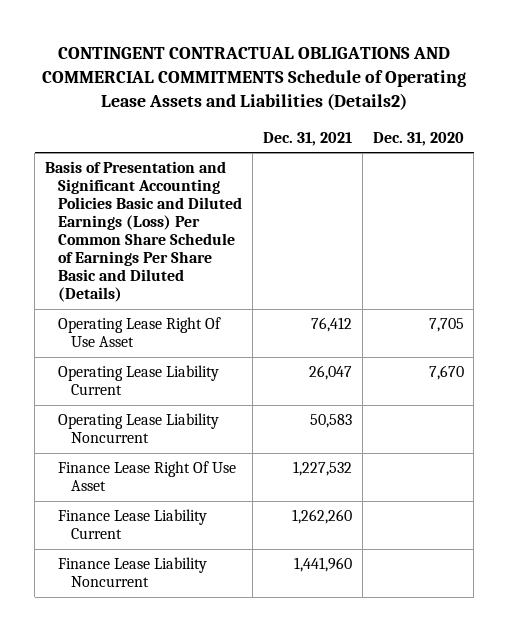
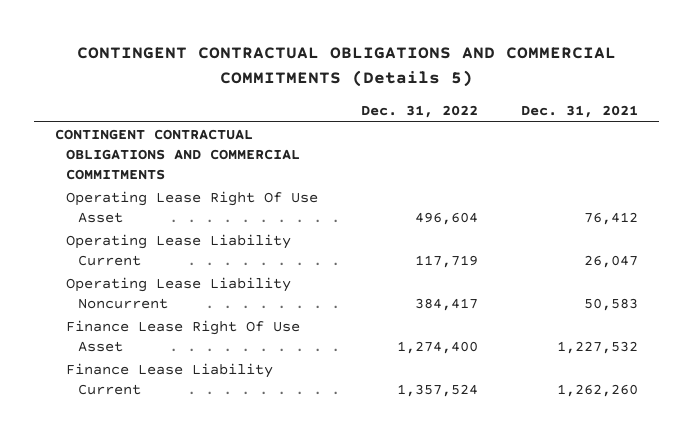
- CONTINGENT CONTRACTUAL OBLIGATIONS AND COMMERCIAL COMMITMENTS Schedule of Operating Lease Assets and Liabilities (Details2)
+ CONTINGENT CONTRACTUAL OBLIGATIONS AND COMMERCIAL COMMITMENTS (Details 5)
- | Dec. 31, 2021 | Dec. 31, 2020
+ | Dec. 31, 2022 | Dec. 31, 2021
- Basis of Presentation and Significant Accounting Policies Basic and Diluted Earnings (Loss) Per Common Share Schedule of Earnings Per Share Basic and Diluted (Details)
+ CONTINGENT CONTRACTUAL OBLIGATIONS AND COMMERCIAL COMMITMENTS
- Finance Lease Liability Noncurrent | 1,441,960 |

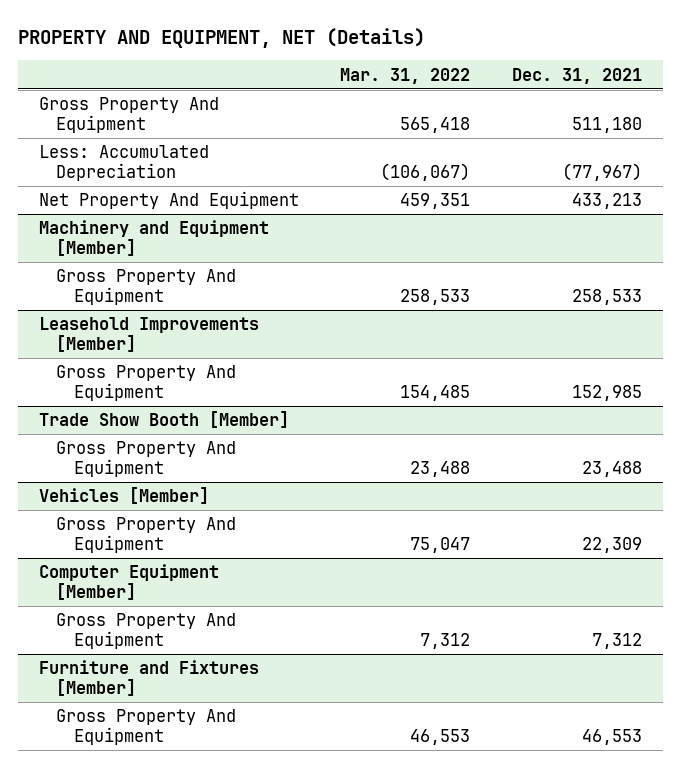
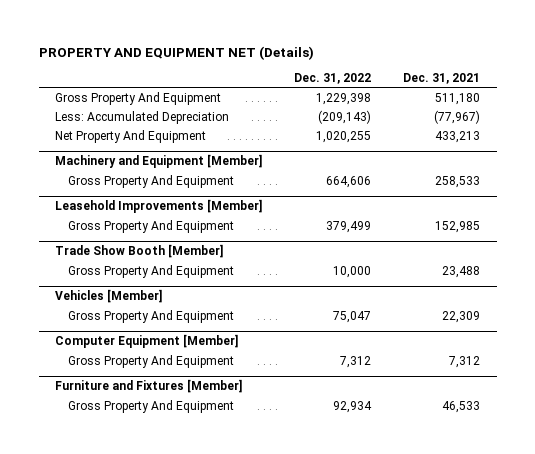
- PROPERTY AND EQUIPMENT, NET (Details)
+ PROPERTY AND EQUIPMENT NET (Details)
- | Mar. 31, 2022 | Dec. 31, 2021
+ | Dec. 31, 2022 | Dec. 31, 2021
@ Furniture and Fixtures [Member]
- Gross Property And Equipment | 46,553 | 46,553
+ Gross Property And Equipment | 92,934 | 46,533

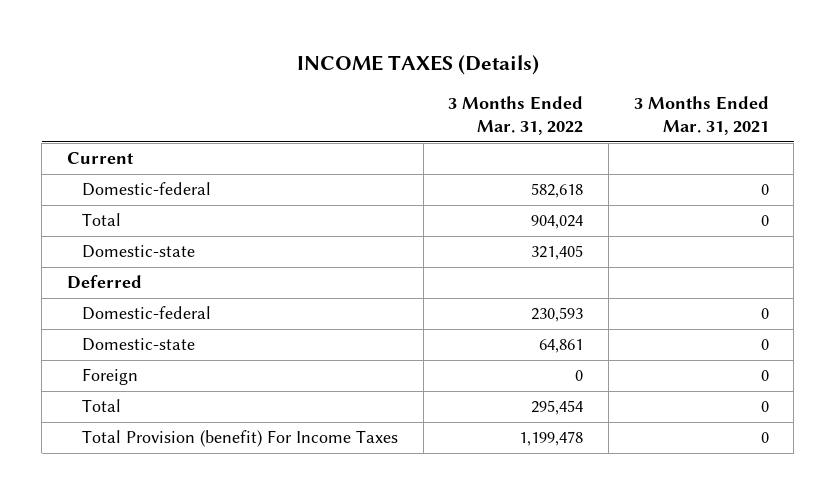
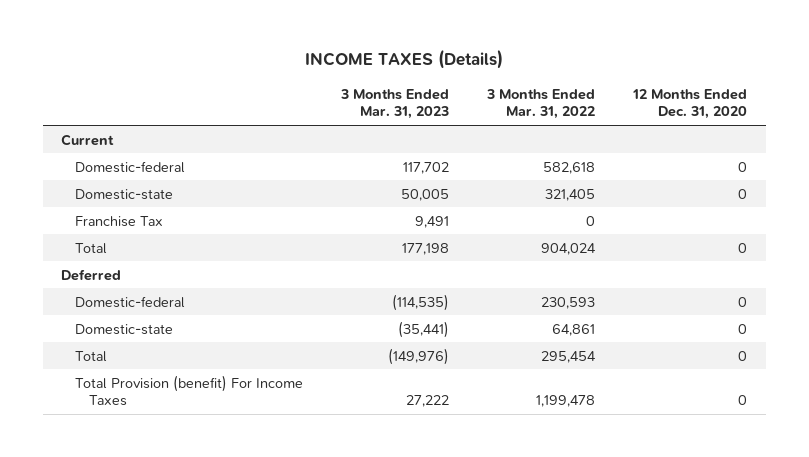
- | 3 Months Ended Mar. 31, 2022 | 3 Months Ended Mar. 31, 2021
+ | 3 Months Ended Mar. 31, 2023 | 3 Months Ended Mar. 31, 2022 | 12 Months Ended Dec. 31, 2020
+ Franchise Tax | 9,491 | 0 |
moved down: Total | 177,198 | 904,024 | 0
- Foreign | 0 | 0

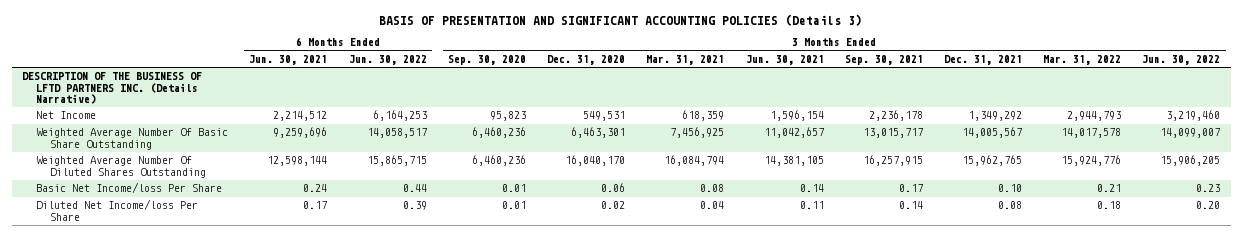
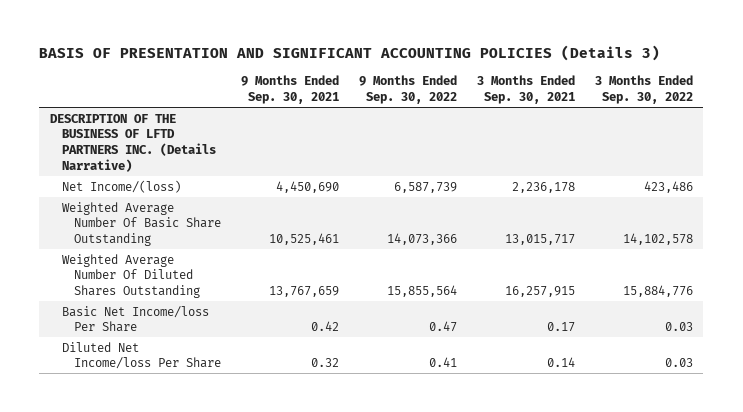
- | 6 Months Ended Jun. 30, 2021 | 6 Months Ended Jun. 30, 2022 | 3 Months Ended Sep. 30, 2020 | 3 Months Ended Dec. 31, 2020 | 3 Months Ended Mar. 31, 2021 | 3 Months Ended Jun. 30, 2021 | 3 Months Ended Sep. 30, 2021 | 3 Months Ended Dec. 31, 2021 | 3 Months Ended Mar. 31, 2022 | 3 Months Ended Jun. 30, 2022
+ | 9 Months Ended Sep. 30, 2021 | 9 Months Ended Sep. 30, 2022 | 3 Months Ended Sep. 30, 2021 | 3 Months Ended Sep. 30, 2022
- Net Income | 2,214,512 | 6,164,253 | 95,823 | 549,531 | 618,359 | 1,596,154 | 2,236,178 | 1,349,292 | 2,944,793 | 3,219,460
+ Net Income/(loss) | 4,450,690 | 6,587,739 | 2,236,178 | 423,486

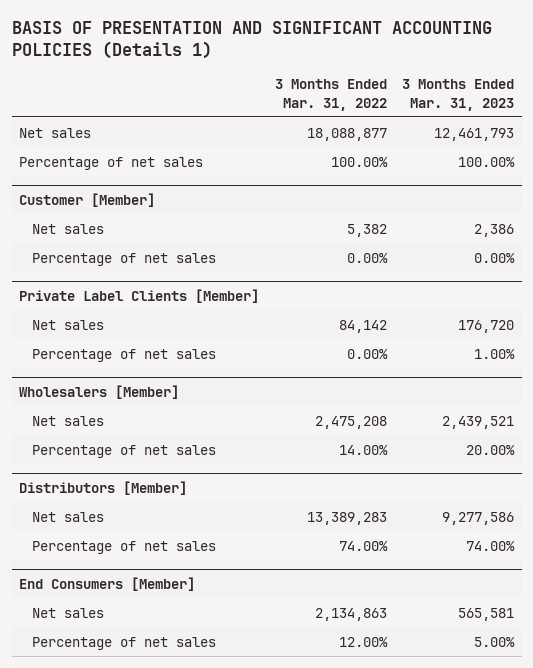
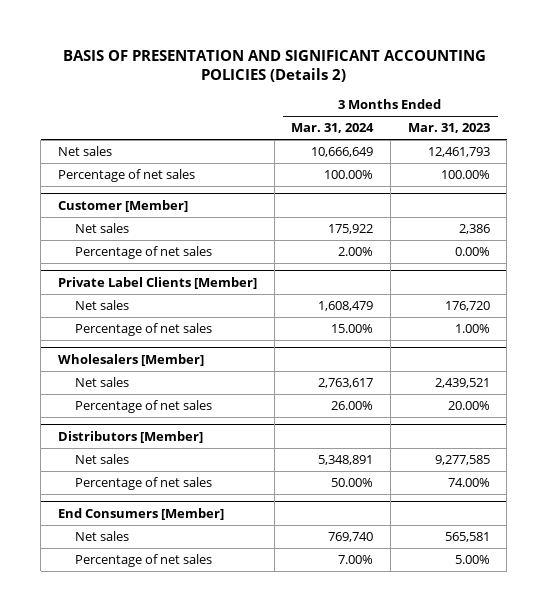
- BASIS OF PRESENTATION AND SIGNIFICANT ACCOUNTING POLICIES (Details 1)
+ BASIS OF PRESENTATION AND SIGNIFICANT ACCOUNTING POLICIES (Details 2)
- | 3 Months Ended Mar. 31, 2022 | 3 Months Ended Mar. 31, 2023
+ | 3 Months Ended Mar. 31, 2024 | 3 Months Ended Mar. 31, 2023
@ Distributors [Member]
- Net sales | 13,389,283 | 9,277,586
+ Net sales | 5,348,891 | 9,277,585

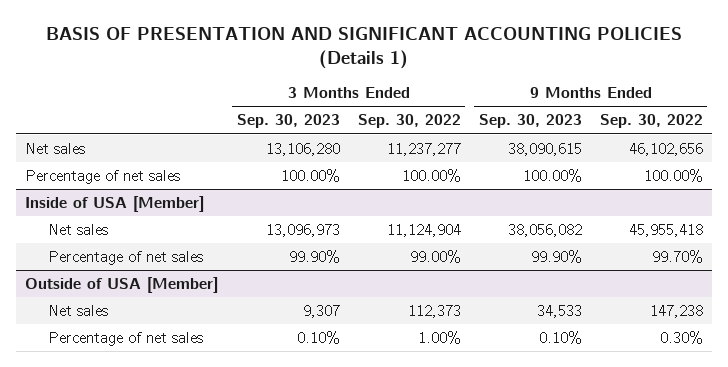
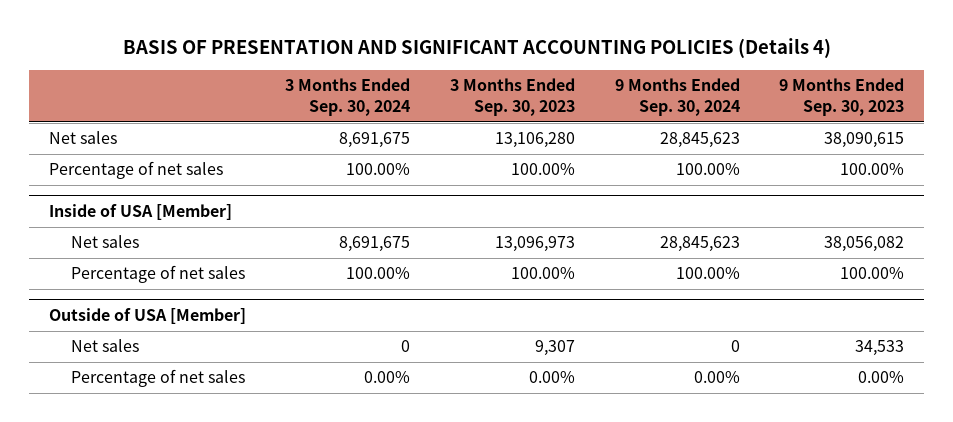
- BASIS OF PRESENTATION AND SIGNIFICANT ACCOUNTING POLICIES (Details 1)
+ BASIS OF PRESENTATION AND SIGNIFICANT ACCOUNTING POLICIES (Details 4)
- | 3 Months Ended Sep. 30, 2023 | 3 Months Ended Sep. 30, 2022 | 9 Months Ended Sep. 30, 2023 | 9 Months Ended Sep. 30, 2022
+ | 3 Months Ended Sep. 30, 2024 | 3 Months Ended Sep. 30, 2023 | 9 Months Ended Sep. 30, 2024 | 9 Months Ended Sep. 30, 2023
@ Inside of USA [Member]
- Percentage of net sales | 99.90% | 99.00% | 99.90% | 99.70%
+ Percentage of net sales | 100.00% | 100.00% | 100.00% | 100.00%
@ Outside of USA [Member]
- Percentage of net sales | 0.10% | 1.00% | 0.10% | 0.30%
+ Percentage of net sales | 0.00% | 0.00% | 0.00% | 0.00%

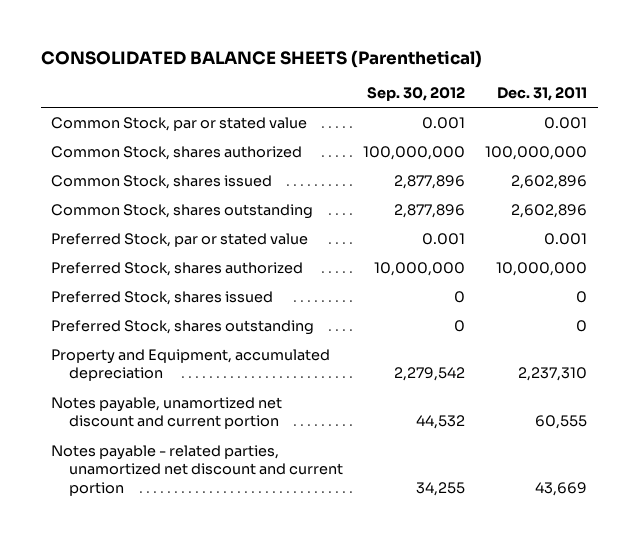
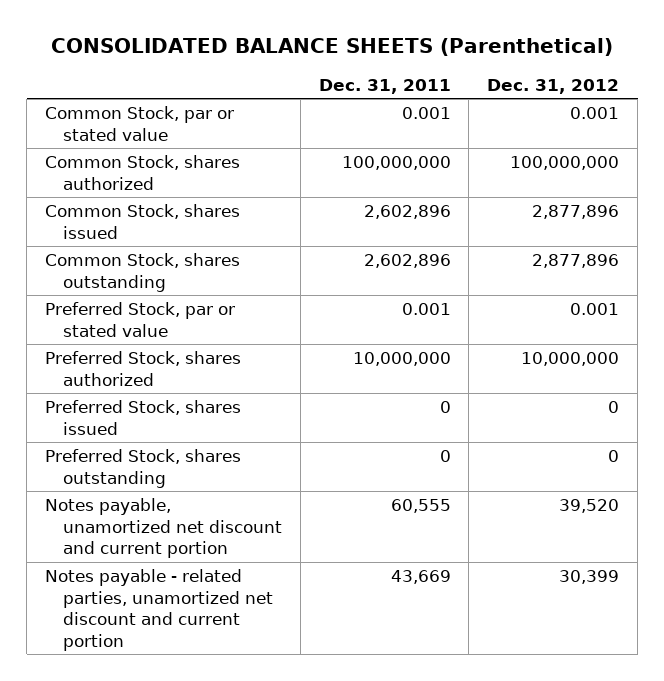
- | Sep. 30, 2012 | Dec. 31, 2011
+ | Dec. 31, 2011 | Dec. 31, 2012
- Property and Equipment, accumulated depreciation | 2,279,542 | 2,237,310

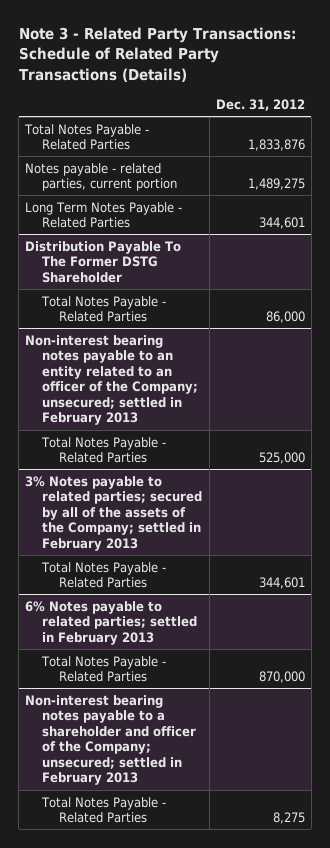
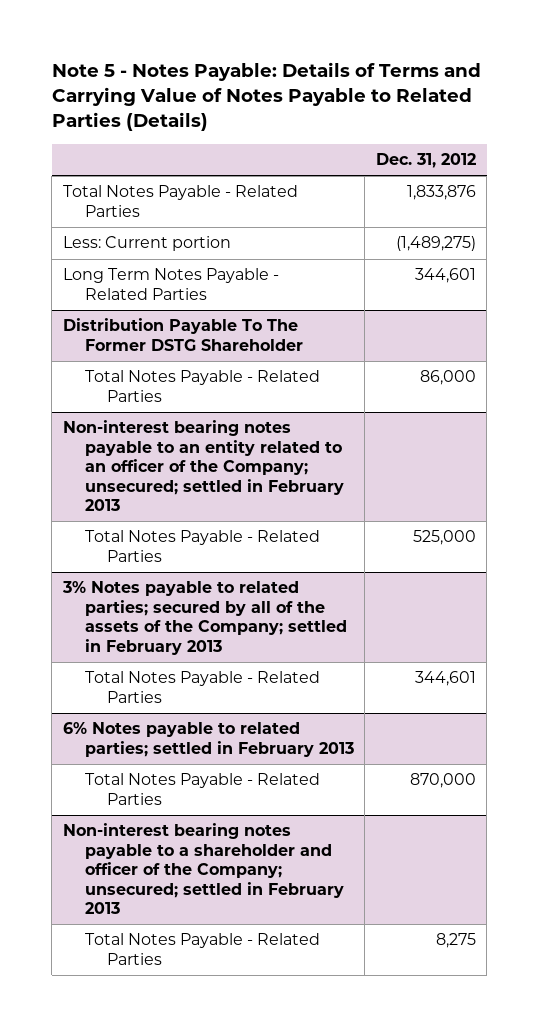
- Note 3 - Related Party Transactions: Schedule of Related Party Transactions (Details)
+ Note 5 - Notes Payable: Details of Terms and Carrying Value of Notes Payable to Related Parties (Details)
- Notes payable - related parties, current portion | 1,489,275
+ Less: Current portion | (1,489,275)

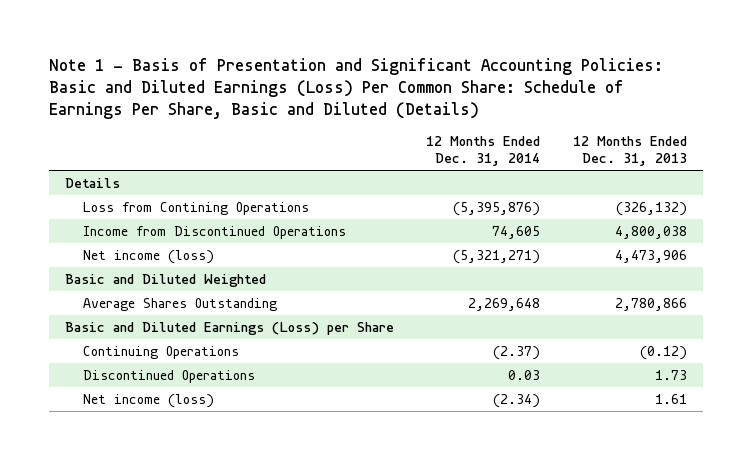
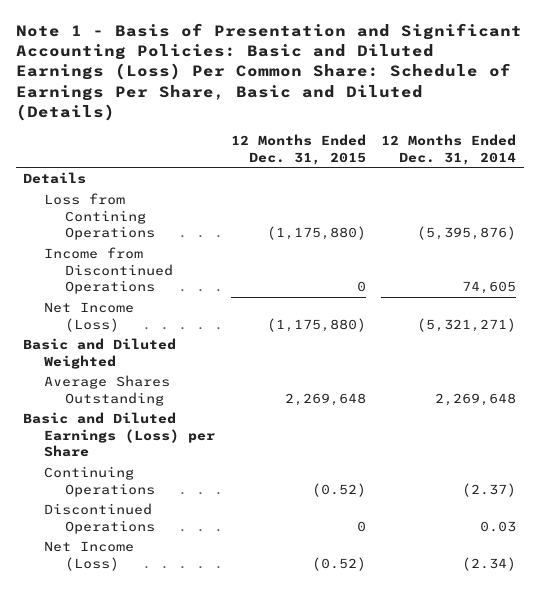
- | 12 Months Ended Dec. 31, 2014 | 12 Months Ended Dec. 31, 2013
+ | 12 Months Ended Dec. 31, 2015 | 12 Months Ended Dec. 31, 2014
- Net income (loss) | (5,321,271) | 4,473,906
+ Net Income (Loss) | (1,175,880) | (5,321,271)
- Net income (loss) | (2.34) | 1.61
+ Net Income (Loss) | (0.52) | (2.34)

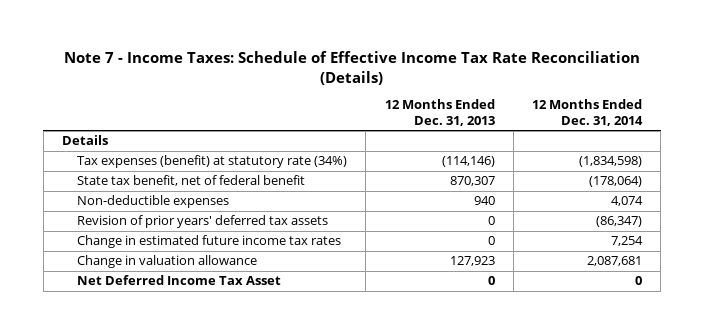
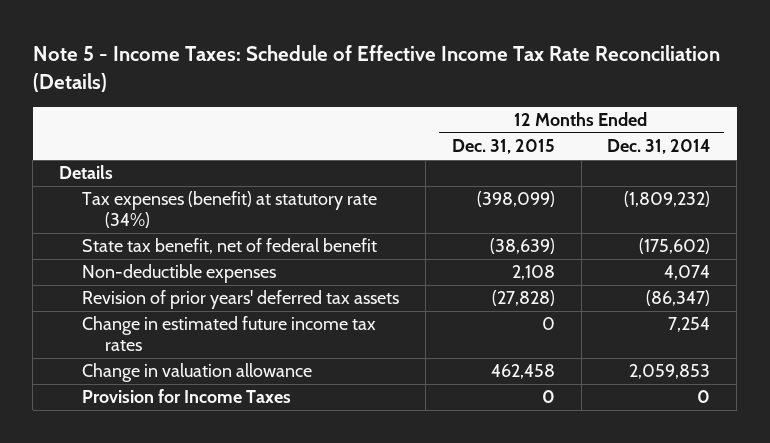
- Note 7 - Income Taxes: Schedule of Effective Income Tax Rate Reconciliation (Details)
+ Note 5 - Income Taxes: Schedule of Effective Income Tax Rate Reconciliation (Details)
- | 12 Months Ended Dec. 31, 2013 | 12 Months Ended Dec. 31, 2014
+ | 12 Months Ended Dec. 31, 2015 | 12 Months Ended Dec. 31, 2014
- Tax expenses (benefit) at statutory rate (34%) | (114,146) | (1,834,598)
- State tax benefit, net of federal benefit | 870,307 | (178,064)
+ Tax expenses (benefit) at statutory rate (34%) | (398,099) | (1,809,232)
+ State tax benefit, net of federal benefit | (38,639) | (175,602)
- Change in valuation allowance | 127,923 | 2,087,681
- Net Deferred Income Tax Asset | 0 | 0
+ Change in valuation allowance | 462,458 | 2,059,853
+ Provision for Income Taxes | 0 | 0

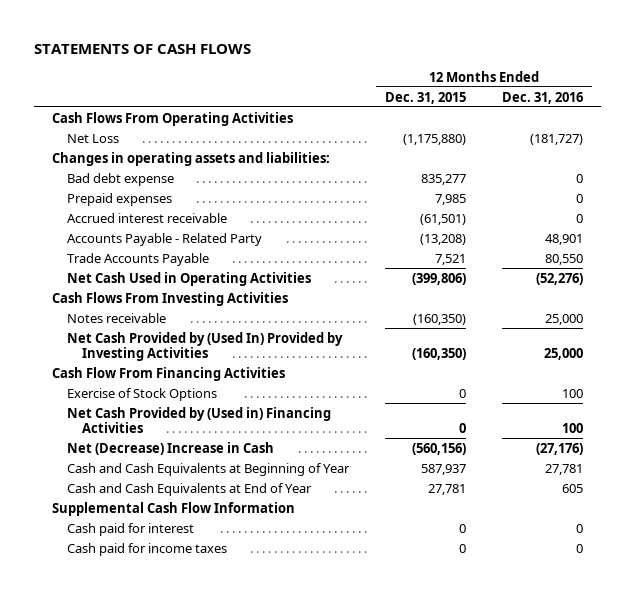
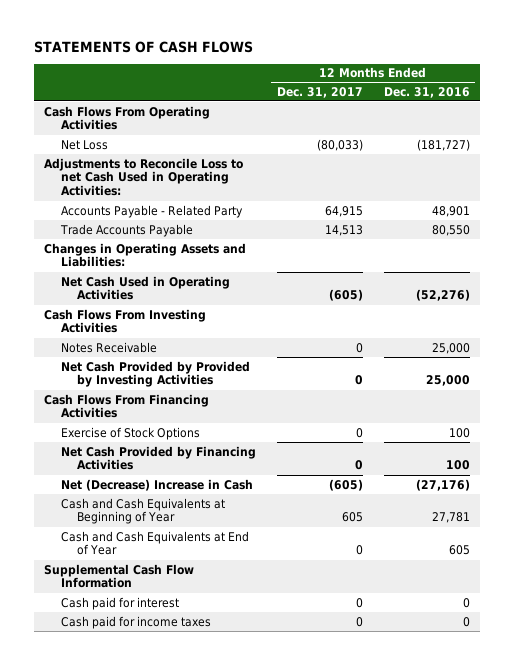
- | 12 Months Ended Dec. 31, 2015 | 12 Months Ended Dec. 31, 2016
+ | 12 Months Ended Dec. 31, 2017 | 12 Months Ended Dec. 31, 2016
- Changes in operating assets and liabilities:
- Bad debt expense | 835,277 | 0
- Prepaid expenses | 7,985 | 0
- Accrued interest receivable | (61,501) | 0
+ Adjustments to Reconcile Loss to net Cash Used in Operating Activities:
+ Changes in Operating Assets and Liabilities:
- Notes receivable | (160,350) | 25,000
- Net Cash Provided by (Used In) Provided by Investing Activities | (160,350) | 25,000
- Cash Flow From Financing Activities
+ Notes Receivable | 0 | 25,000
+ Net Cash Provided by Provided by Investing Activities | 0 | 25,000
+ Cash Flows From Financing Activities
- Net Cash Provided by (Used in) Financing Activities | 0 | 100
+ Net Cash Provided by Financing Activities | 0 | 100

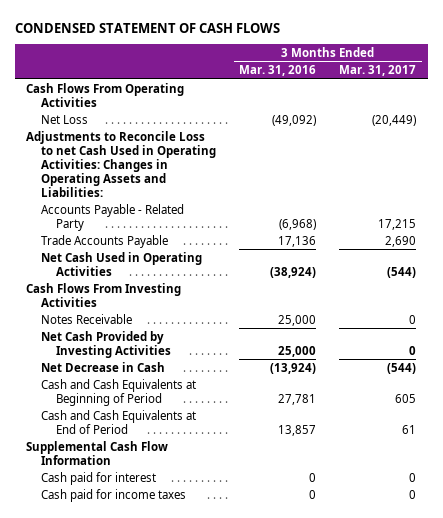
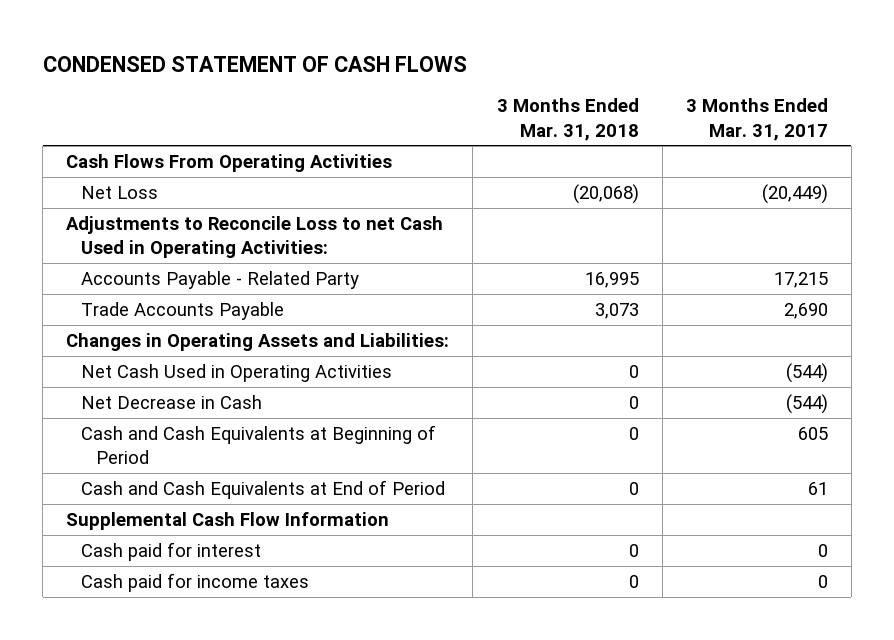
- | 3 Months Ended Mar. 31, 2016 | 3 Months Ended Mar. 31, 2017
+ | 3 Months Ended Mar. 31, 2018 | 3 Months Ended Mar. 31, 2017
- Adjustments to Reconcile Loss to net Cash Used in Operating Activities: Changes in Operating Assets and Liabilities:
+ Adjustments to Reconcile Loss to net Cash Used in Operating Activities:
+ Changes in Operating Assets and Liabilities:
- Cash Flows From Investing Activities
- Notes Receivable | 25,000 | 0
- Net Cash Provided by Investing Activities | 25,000 | 0

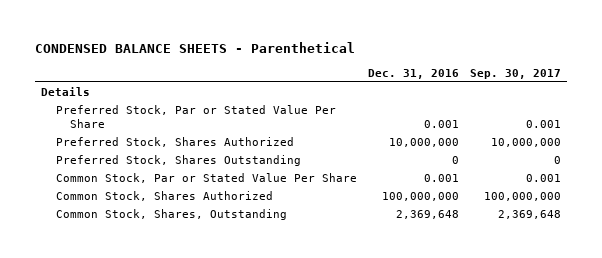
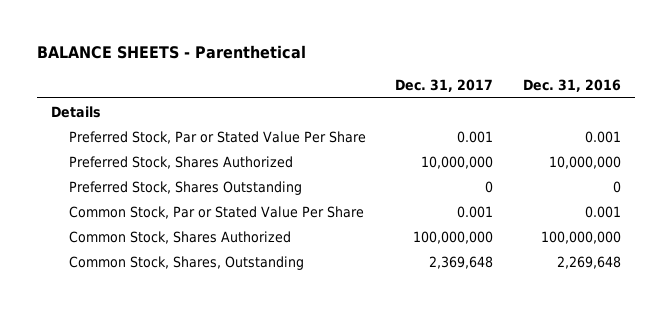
- CONDENSED BALANCE SHEETS - Parenthetical
+ BALANCE SHEETS - Parenthetical
- | Dec. 31, 2016 | Sep. 30, 2017
+ | Dec. 31, 2017 | Dec. 31, 2016
- Common Stock, Shares, Outstanding | 2,369,648 | 2,369,648
+ Common Stock, Shares, Outstanding | 2,369,648 | 2,269,648

